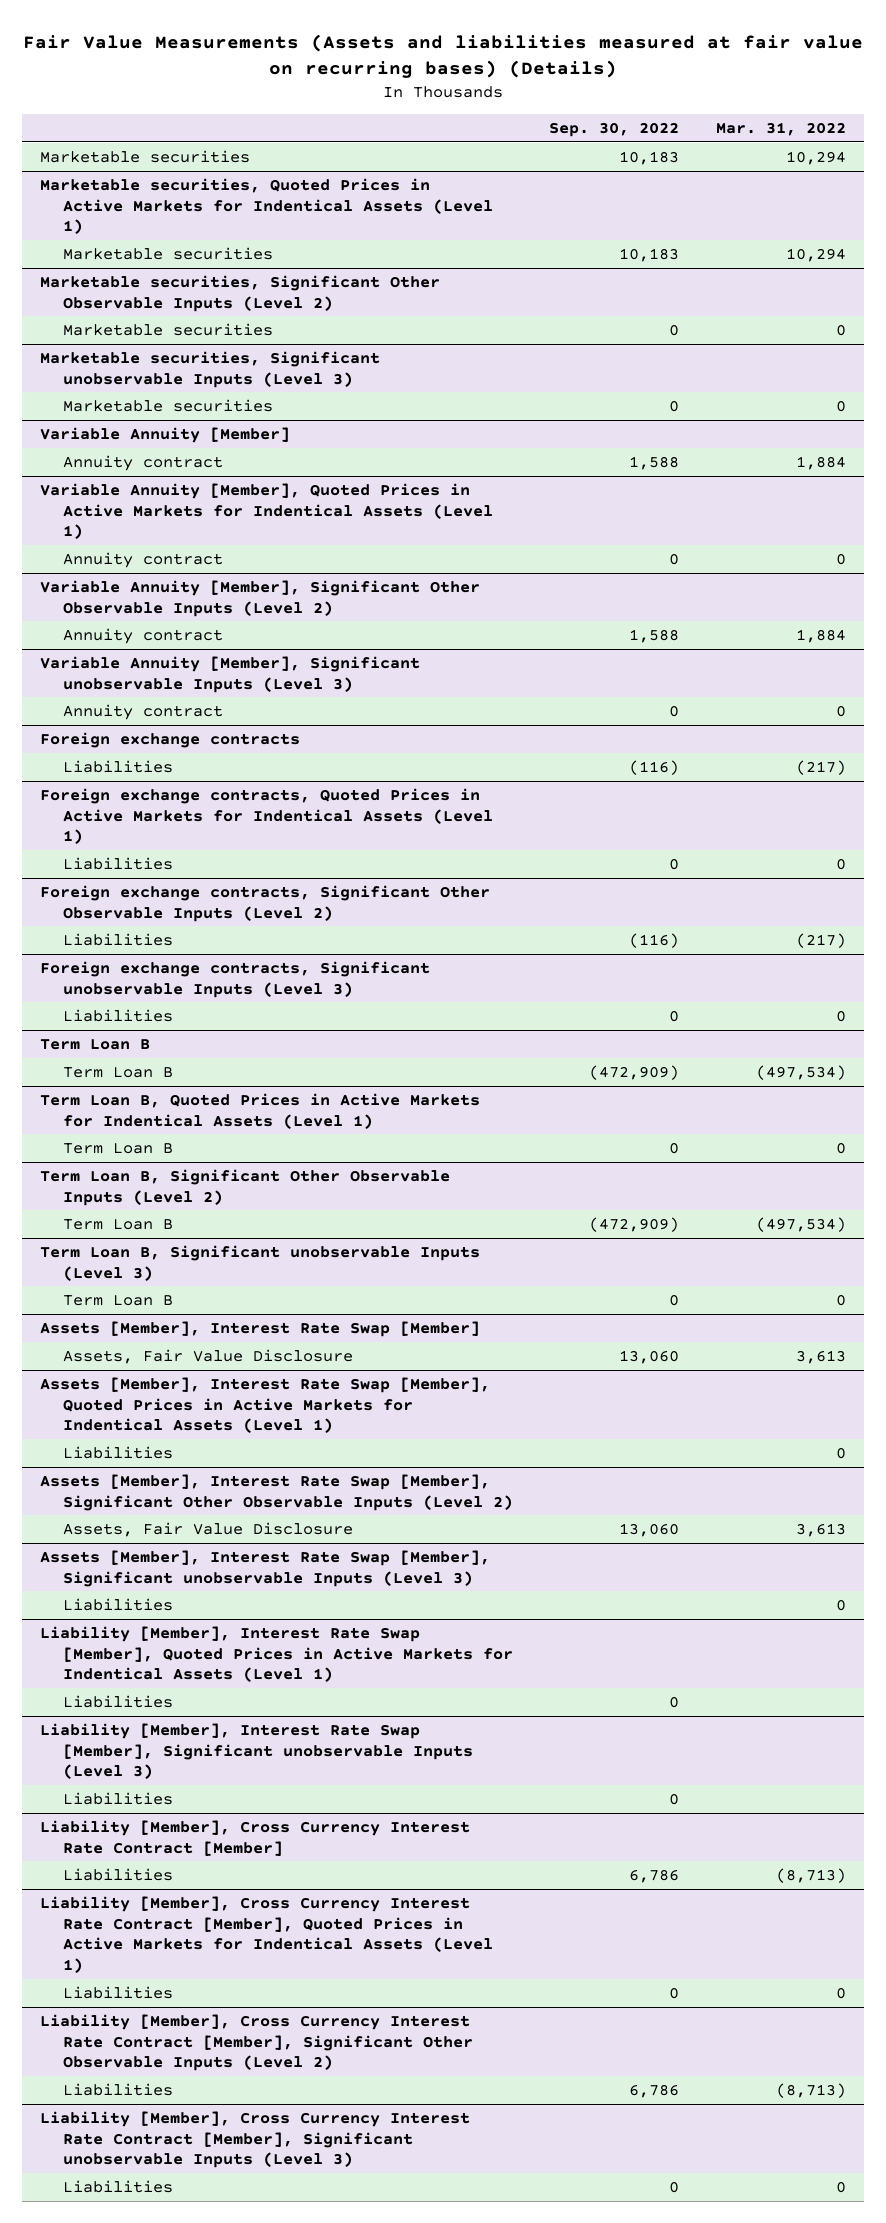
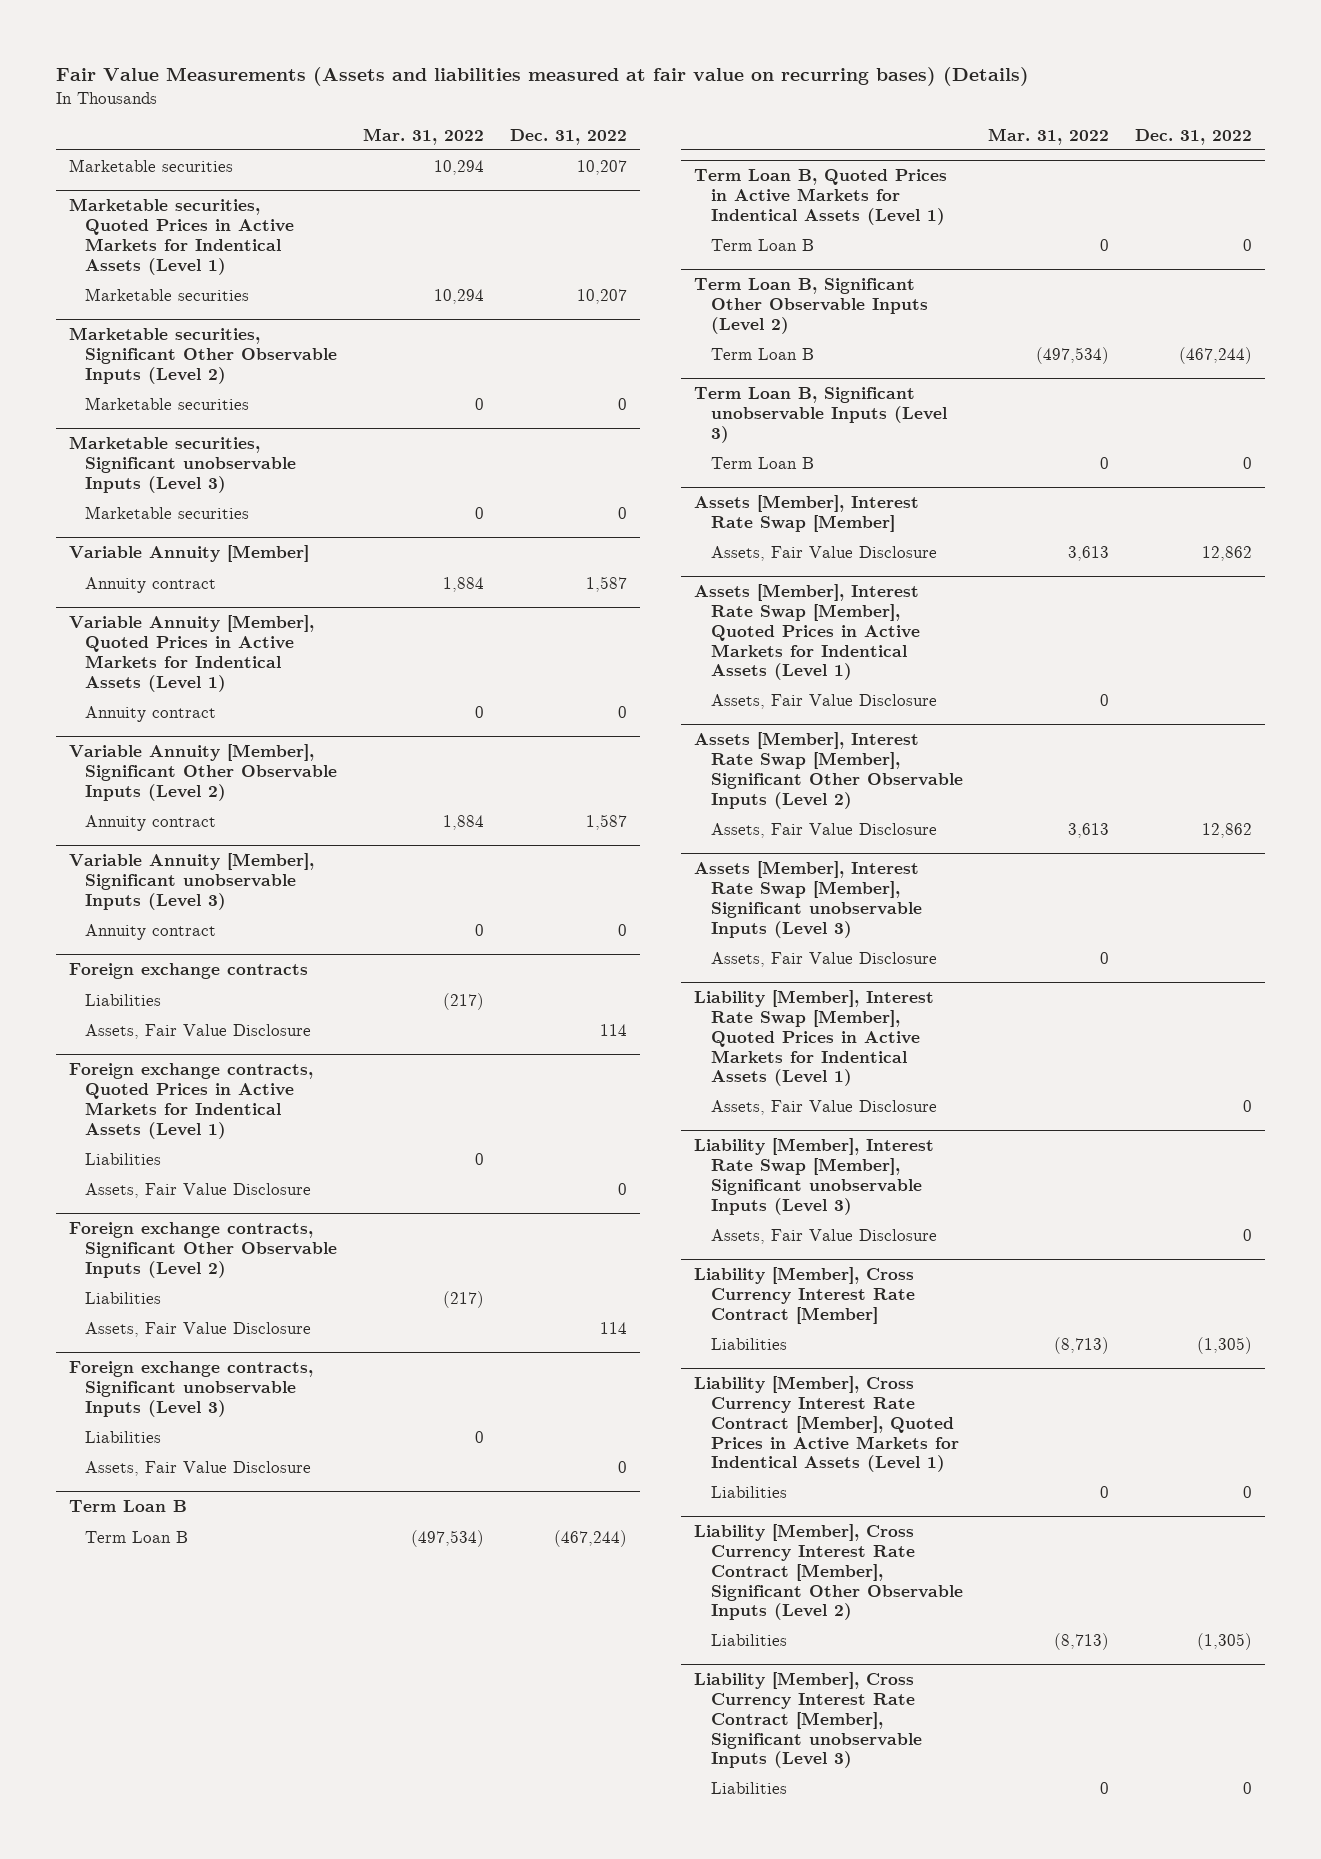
- | Sep. 30, 2022 | Mar. 31, 2022
+ | Mar. 31, 2022 | Dec. 31, 2022
@ Foreign exchange contracts
+ Assets, Fair Value Disclosure | | 114
@ Foreign exchange contracts, Quoted Prices in Active Markets for Indentical Assets (Level 1)
+ Assets, Fair Value Disclosure | | 0
@ Foreign exchange contracts, Significant Other Observable Inputs (Level 2)
+ Assets, Fair Value Disclosure | | 114
@ Foreign exchange contracts, Significant unobservable Inputs (Level 3)
+ Assets, Fair Value Disclosure | | 0
@ Assets [Member], Interest Rate Swap [Member], Quoted Prices in Active Markets for Indentical Assets (Level 1)
- Liabilities | | 0
+ Assets, Fair Value Disclosure | 0 |
@ Assets [Member], Interest Rate Swap [Member], Significant unobservable Inputs (Level 3)
- Liabilities | | 0
+ Assets, Fair Value Disclosure | 0 |
@ Liability [Member], Interest Rate Swap [Member], Quoted Prices in Active Markets for Indentical Assets (Level 1)
- Liabilities | 0 |
+ Assets, Fair Value Disclosure | | 0
@ Liability [Member], Interest Rate Swap [Member], Significant unobservable Inputs (Level 3)
- Liabilities | 0 |
+ Assets, Fair Value Disclosure | | 0

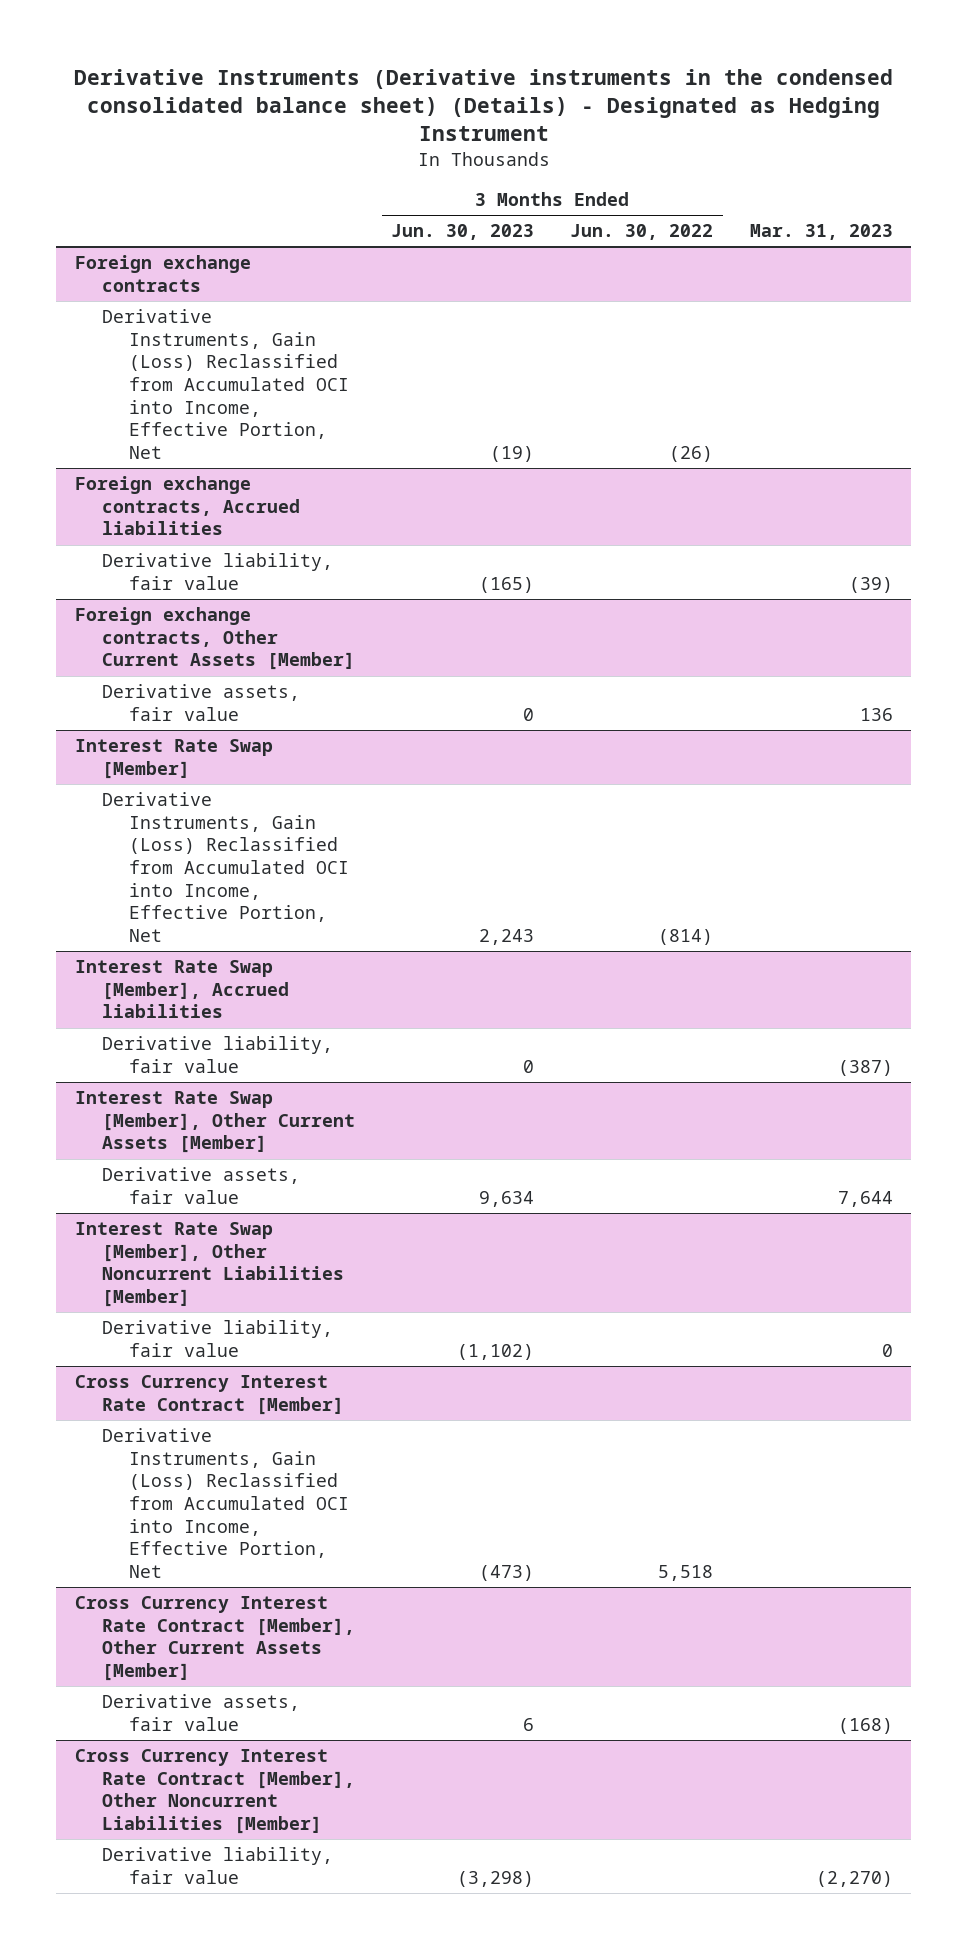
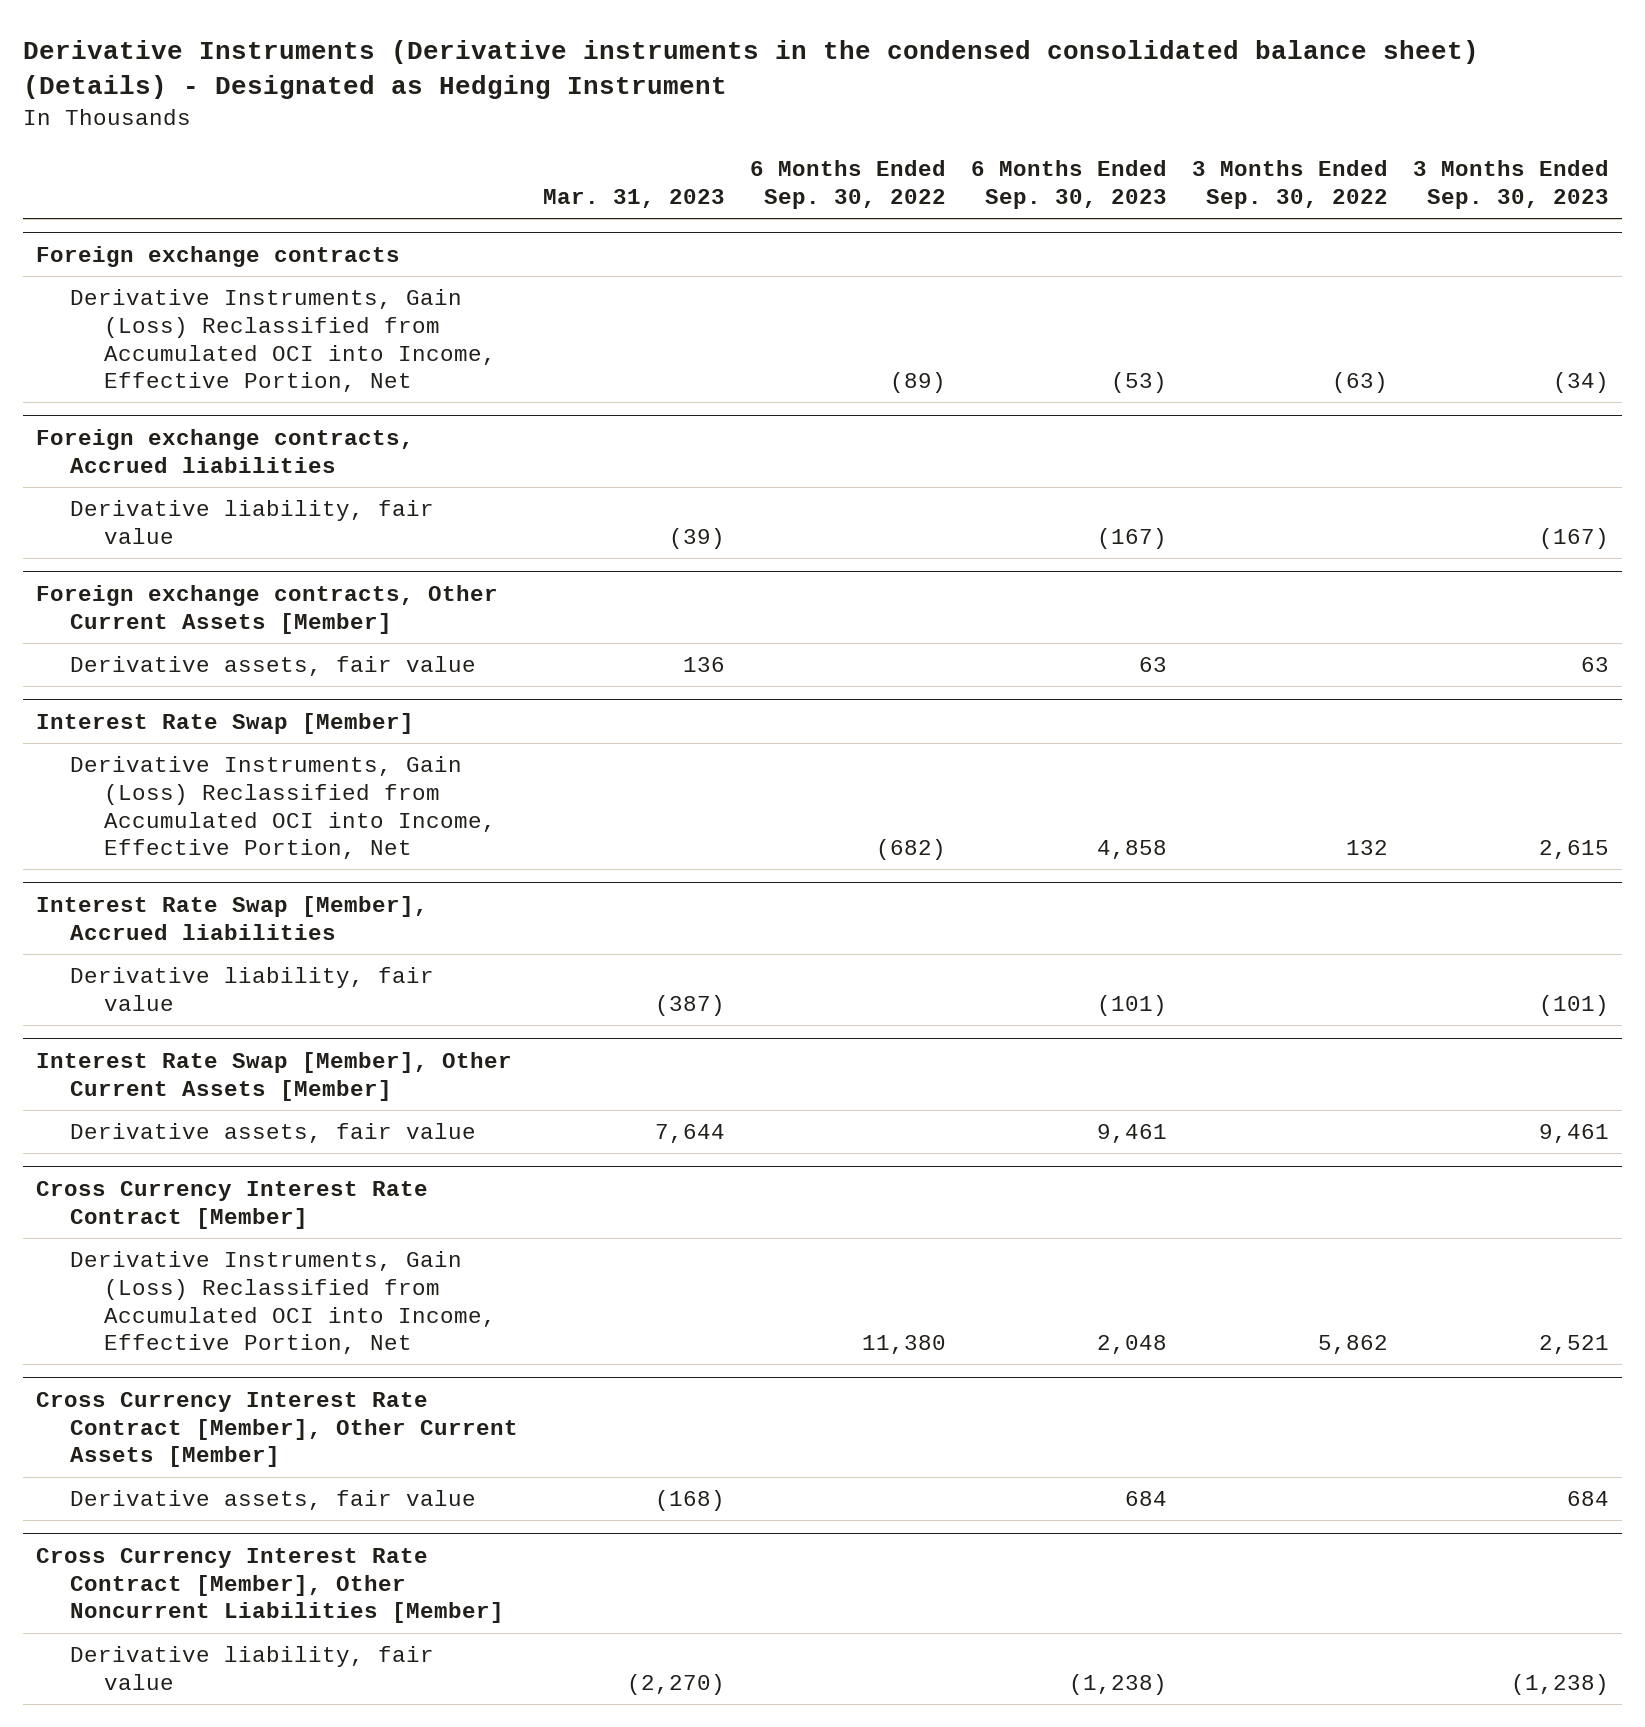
- | 3 Months Ended Jun. 30, 2023 | 3 Months Ended Jun. 30, 2022 | Mar. 31, 2023
+ | Mar. 31, 2023 | 6 Months Ended Sep. 30, 2022 | 6 Months Ended Sep. 30, 2023 | 3 Months Ended Sep. 30, 2022 | 3 Months Ended Sep. 30, 2023
- Interest Rate Swap [Member], Other Noncurrent Liabilities [Member]
- Derivative liability, fair value | (1,102) | | 0

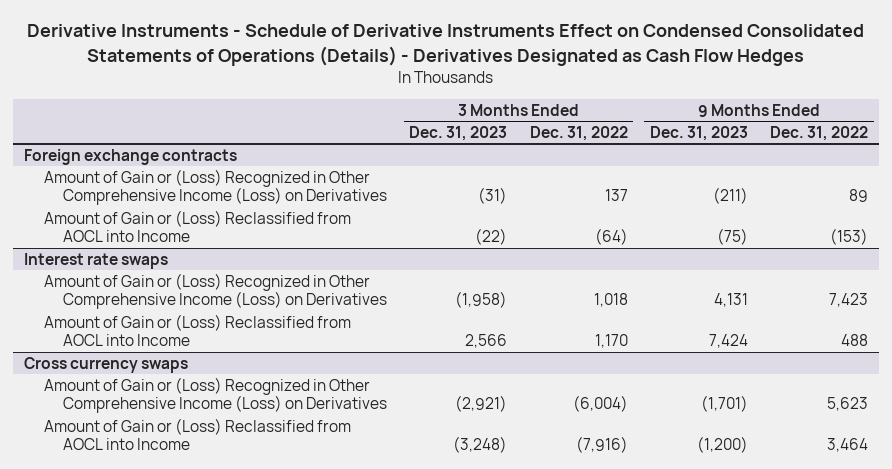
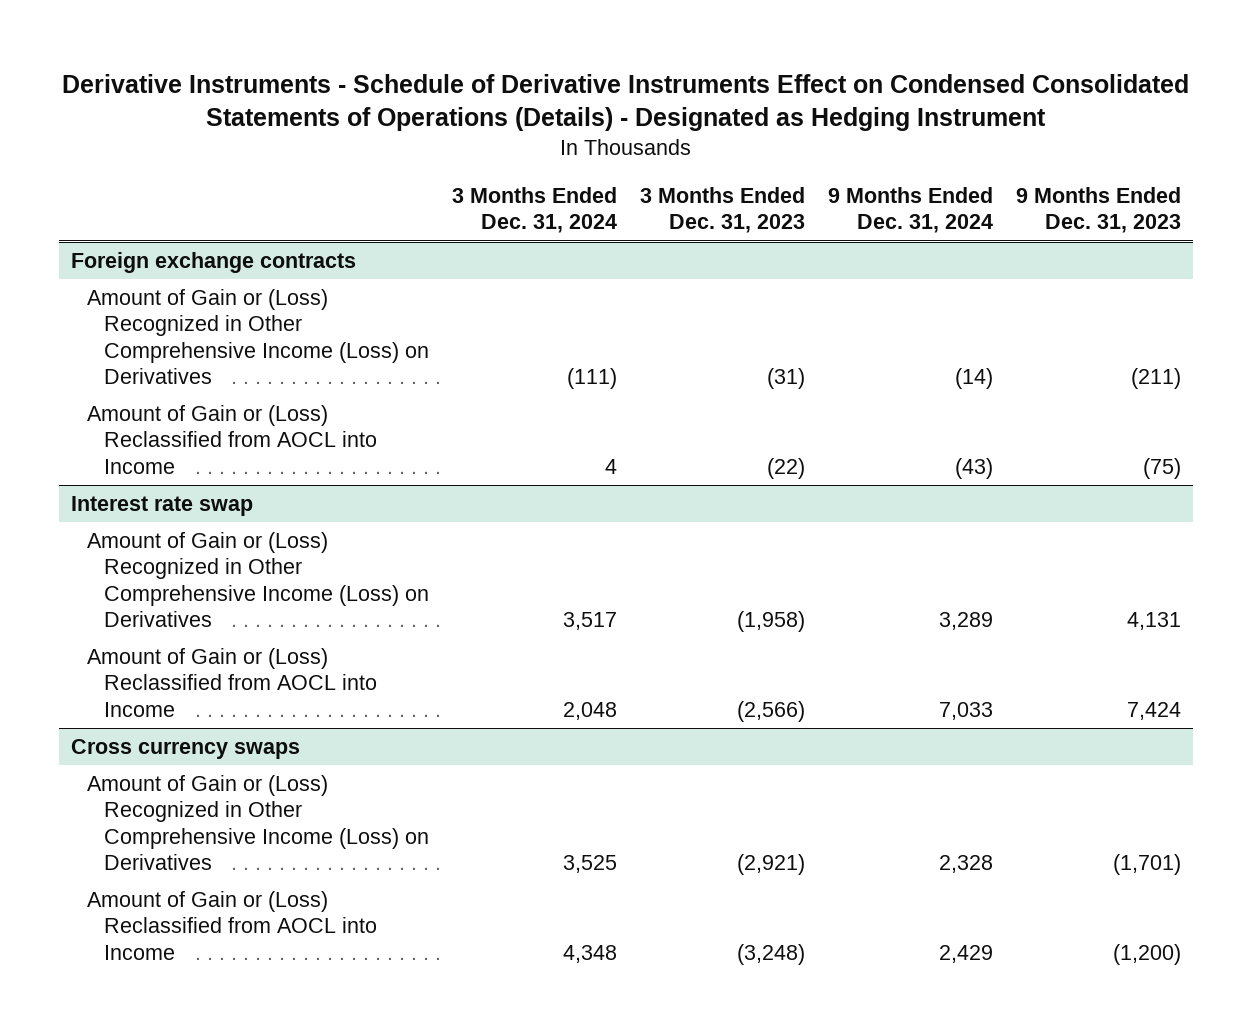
- Derivative Instruments - Schedule of Derivative Instruments Effect on Condensed Consolidated Statements of Operations (Details) - Derivatives Designated as Cash Flow Hedges
+ Derivative Instruments - Schedule of Derivative Instruments Effect on Condensed Consolidated Statements of Operations (Details) - Designated as Hedging Instrument
- | 3 Months Ended Dec. 31, 2023 | 3 Months Ended Dec. 31, 2022 | 9 Months Ended Dec. 31, 2023 | 9 Months Ended Dec. 31, 2022
+ | 3 Months Ended Dec. 31, 2024 | 3 Months Ended Dec. 31, 2023 | 9 Months Ended Dec. 31, 2024 | 9 Months Ended Dec. 31, 2023
- Interest rate swaps
+ Interest rate swap
- Amount of Gain or (Loss) Reclassified from AOCL into Income | 2,566 | 1,170 | 7,424 | 488
+ Amount of Gain or (Loss) Reclassified from AOCL into Income | 2,048 | (2,566) | 7,033 | 7,424

